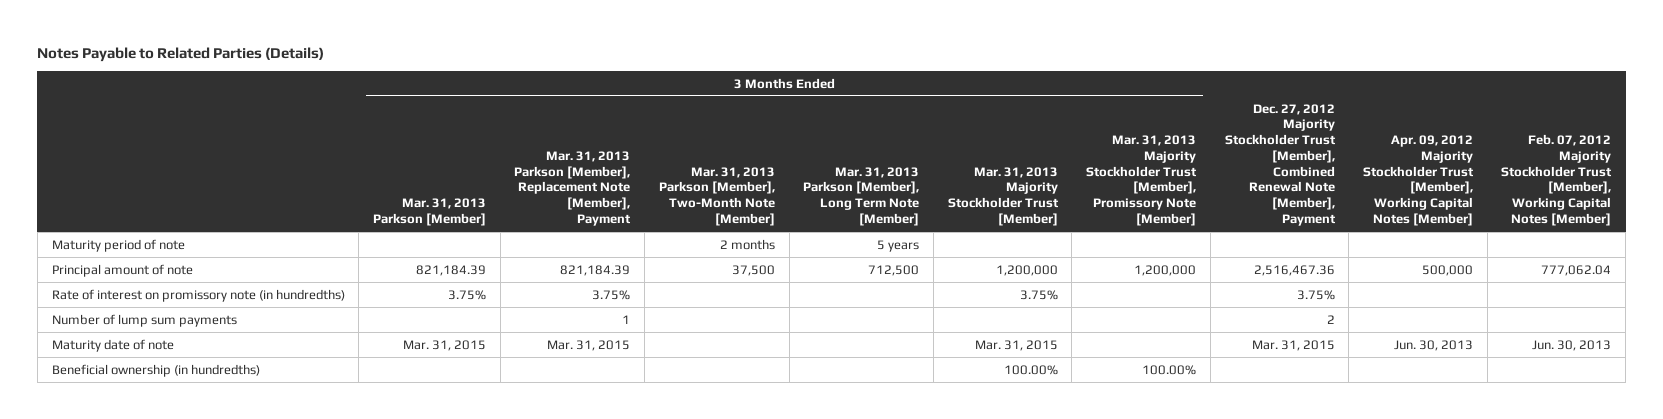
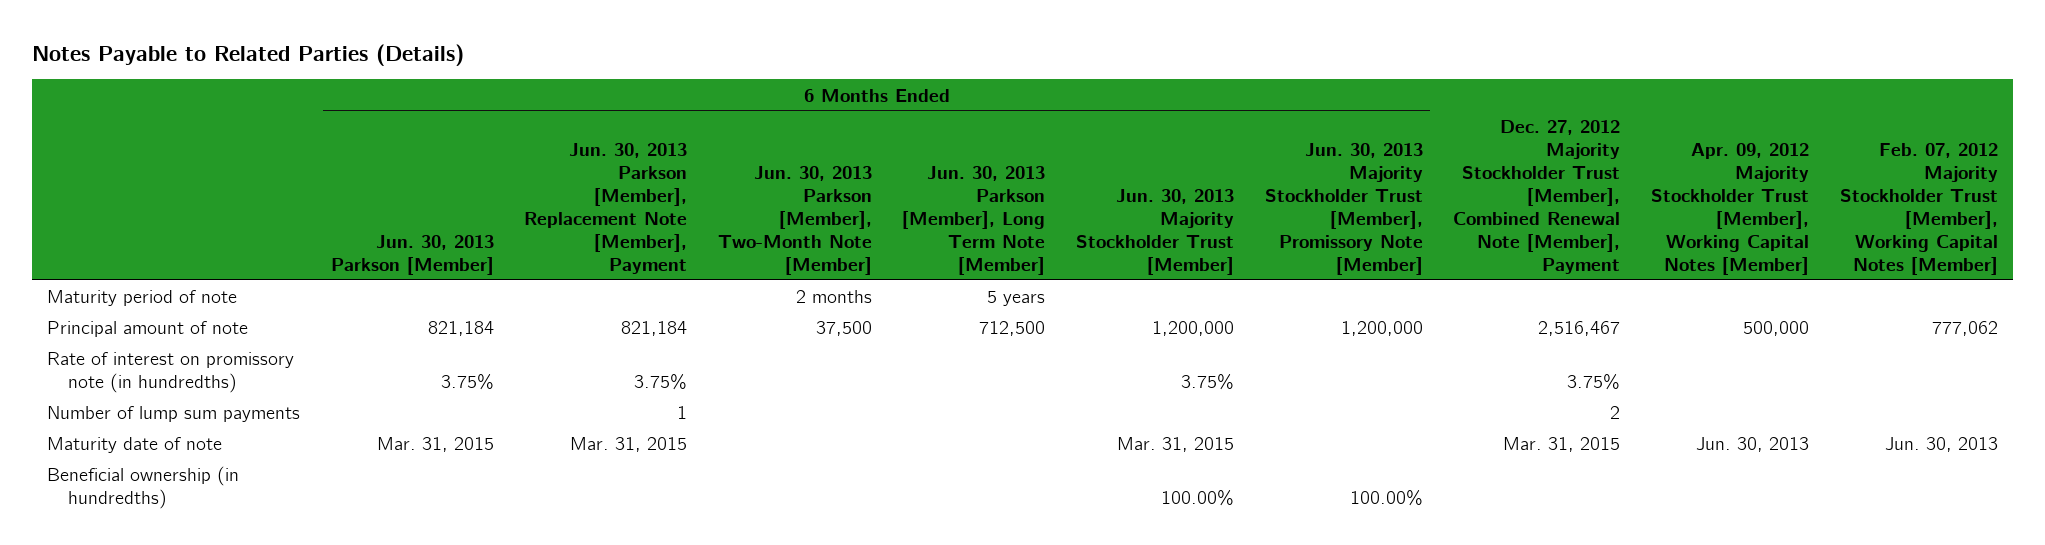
- | 3 Months Ended Mar. 31, 2013 Parkson [Member] | 3 Months Ended Mar. 31, 2013 Parkson [Member], Replacement Note [Member], Payment | 3 Months Ended Mar. 31, 2013 Parkson [Member], Two-Month Note [Member] | 3 Months Ended Mar. 31, 2013 Parkson [Member], Long Term Note [Member] | 3 Months Ended Mar. 31, 2013 Majority Stockholder Trust [Member] | 3 Months Ended Mar. 31, 2013 Majority Stockholder Trust [Member], Promissory Note [Member] | Dec. 27, 2012 Majority Stockholder Trust [Member], Combined Renewal Note [Member], Payment | Apr. 09, 2012 Majority Stockholder Trust [Member], Working Capital Notes [Member] | Feb. 07, 2012 Majority Stockholder Trust [Member], Working Capital Notes [Member]
+ | 6 Months Ended Jun. 30, 2013 Parkson [Member] | 6 Months Ended Jun. 30, 2013 Parkson [Member], Replacement Note [Member], Payment | 6 Months Ended Jun. 30, 2013 Parkson [Member], Two-Month Note [Member] | 6 Months Ended Jun. 30, 2013 Parkson [Member], Long Term Note [Member] | 6 Months Ended Jun. 30, 2013 Majority Stockholder Trust [Member] | 6 Months Ended Jun. 30, 2013 Majority Stockholder Trust [Member], Promissory Note [Member] | Dec. 27, 2012 Majority Stockholder Trust [Member], Combined Renewal Note [Member], Payment | Apr. 09, 2012 Majority Stockholder Trust [Member], Working Capital Notes [Member] | Feb. 07, 2012 Majority Stockholder Trust [Member], Working Capital Notes [Member]
- Principal amount of note | 821,184.39 | 821,184.39 | 37,500 | 712,500 | 1,200,000 | 1,200,000 | 2,516,467.36 | 500,000 | 777,062.04
+ Principal amount of note | 821,184 | 821,184 | 37,500 | 712,500 | 1,200,000 | 1,200,000 | 2,516,467 | 500,000 | 777,062

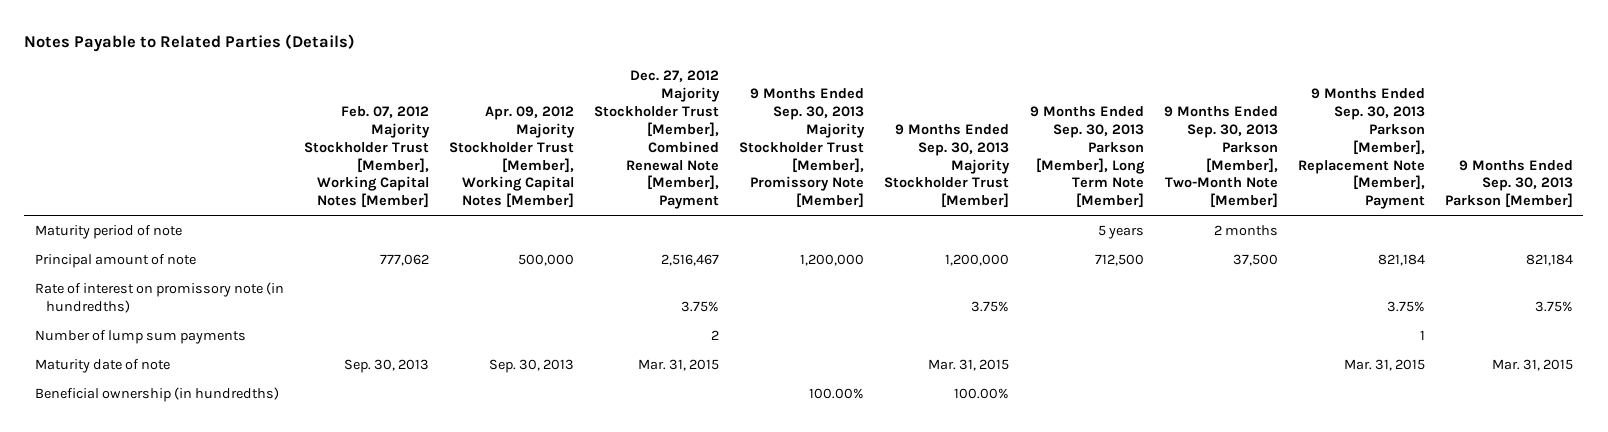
- | 6 Months Ended Jun. 30, 2013 Parkson [Member] | 6 Months Ended Jun. 30, 2013 Parkson [Member], Replacement Note [Member], Payment | 6 Months Ended Jun. 30, 2013 Parkson [Member], Two-Month Note [Member] | 6 Months Ended Jun. 30, 2013 Parkson [Member], Long Term Note [Member] | 6 Months Ended Jun. 30, 2013 Majority Stockholder Trust [Member] | 6 Months Ended Jun. 30, 2013 Majority Stockholder Trust [Member], Promissory Note [Member] | Dec. 27, 2012 Majority Stockholder Trust [Member], Combined Renewal Note [Member], Payment | Apr. 09, 2012 Majority Stockholder Trust [Member], Working Capital Notes [Member] | Feb. 07, 2012 Majority Stockholder Trust [Member], Working Capital Notes [Member]
+ | Feb. 07, 2012 Majority Stockholder Trust [Member], Working Capital Notes [Member] | Apr. 09, 2012 Majority Stockholder Trust [Member], Working Capital Notes [Member] | Dec. 27, 2012 Majority Stockholder Trust [Member], Combined Renewal Note [Member], Payment | 9 Months Ended Sep. 30, 2013 Majority Stockholder Trust [Member], Promissory Note [Member] | 9 Months Ended Sep. 30, 2013 Majority Stockholder Trust [Member] | 9 Months Ended Sep. 30, 2013 Parkson [Member], Long Term Note [Member] | 9 Months Ended Sep. 30, 2013 Parkson [Member], Two-Month Note [Member] | 9 Months Ended Sep. 30, 2013 Parkson [Member], Replacement Note [Member], Payment | 9 Months Ended Sep. 30, 2013 Parkson [Member]
- Maturity date of note | Mar. 31, 2015 | Mar. 31, 2015 | | | Mar. 31, 2015 | | Mar. 31, 2015 | Jun. 30, 2013 | Jun. 30, 2013
+ Maturity date of note | Sep. 30, 2013 | Sep. 30, 2013 | Mar. 31, 2015 | | Mar. 31, 2015 | | | Mar. 31, 2015 | Mar. 31, 2015

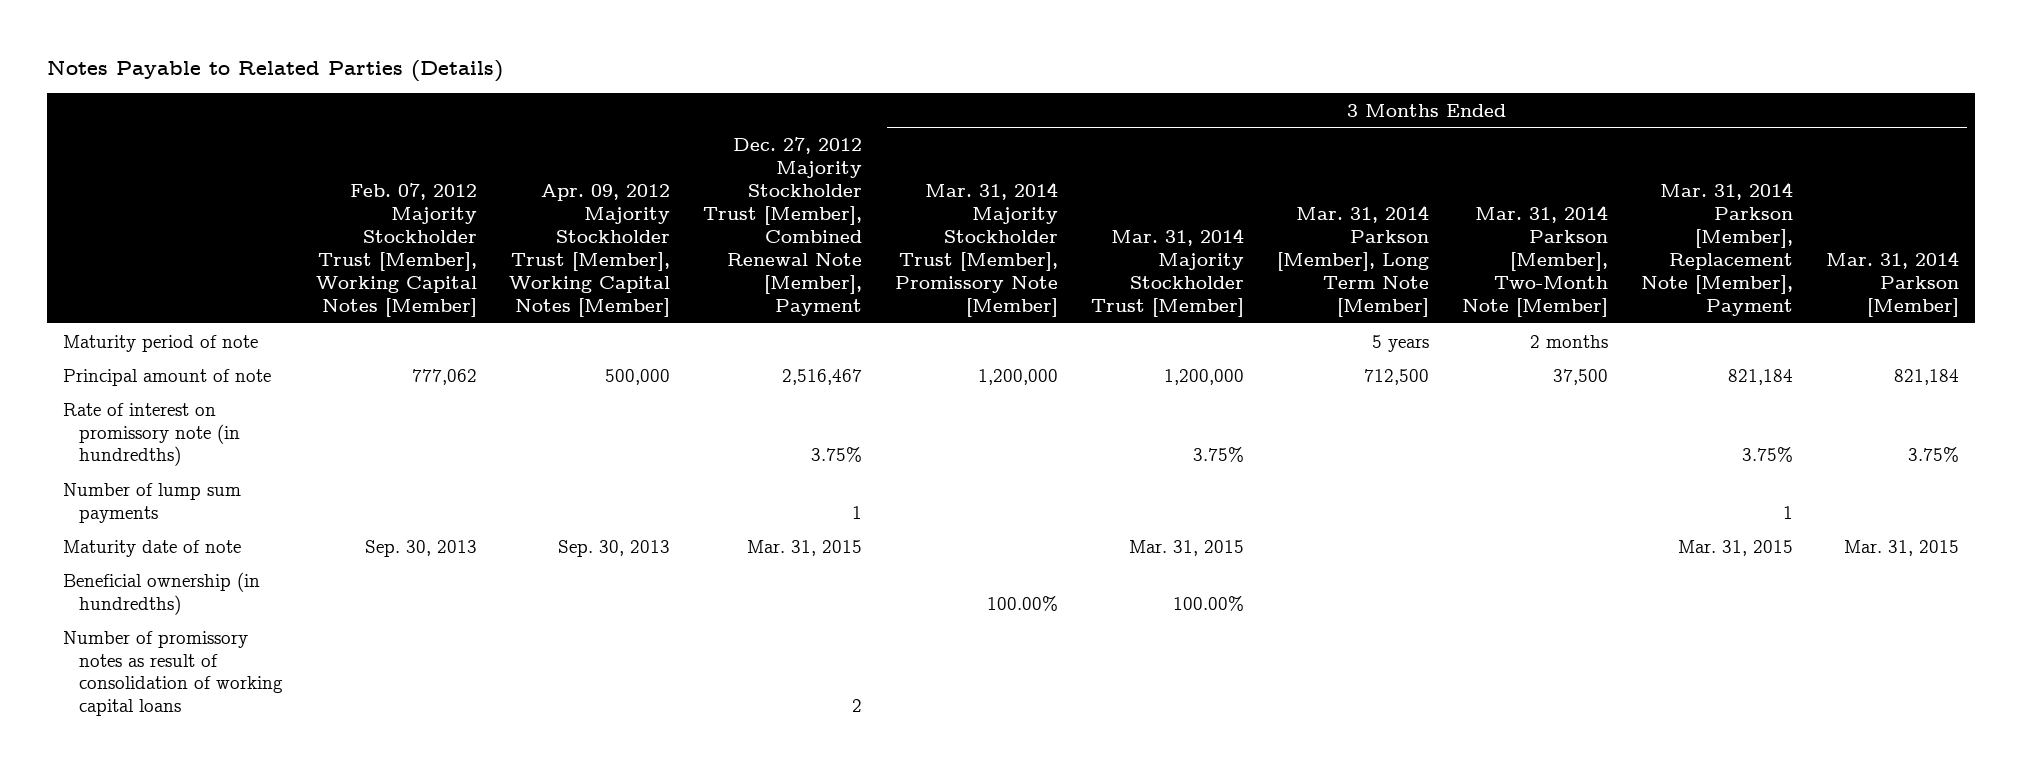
- | Feb. 07, 2012 Majority Stockholder Trust [Member], Working Capital Notes [Member] | Apr. 09, 2012 Majority Stockholder Trust [Member], Working Capital Notes [Member] | Dec. 27, 2012 Majority Stockholder Trust [Member], Combined Renewal Note [Member], Payment | 9 Months Ended Sep. 30, 2013 Majority Stockholder Trust [Member], Promissory Note [Member] | 9 Months Ended Sep. 30, 2013 Majority Stockholder Trust [Member] | 9 Months Ended Sep. 30, 2013 Parkson [Member], Long Term Note [Member] | 9 Months Ended Sep. 30, 2013 Parkson [Member], Two-Month Note [Member] | 9 Months Ended Sep. 30, 2013 Parkson [Member], Replacement Note [Member], Payment | 9 Months Ended Sep. 30, 2013 Parkson [Member]
+ | Feb. 07, 2012 Majority Stockholder Trust [Member], Working Capital Notes [Member] | Apr. 09, 2012 Majority Stockholder Trust [Member], Working Capital Notes [Member] | Dec. 27, 2012 Majority Stockholder Trust [Member], Combined Renewal Note [Member], Payment | 3 Months Ended Mar. 31, 2014 Majority Stockholder Trust [Member], Promissory Note [Member] | 3 Months Ended Mar. 31, 2014 Majority Stockholder Trust [Member] | 3 Months Ended Mar. 31, 2014 Parkson [Member], Long Term Note [Member] | 3 Months Ended Mar. 31, 2014 Parkson [Member], Two-Month Note [Member] | 3 Months Ended Mar. 31, 2014 Parkson [Member], Replacement Note [Member], Payment | 3 Months Ended Mar. 31, 2014 Parkson [Member]
- Number of lump sum payments | | | 2 | | | | | 1 |
+ Number of lump sum payments | | | 1 | | | | | 1 |
+ Number of promissory notes as result of consolidation of working capital loans | | | 2 | | | | | |

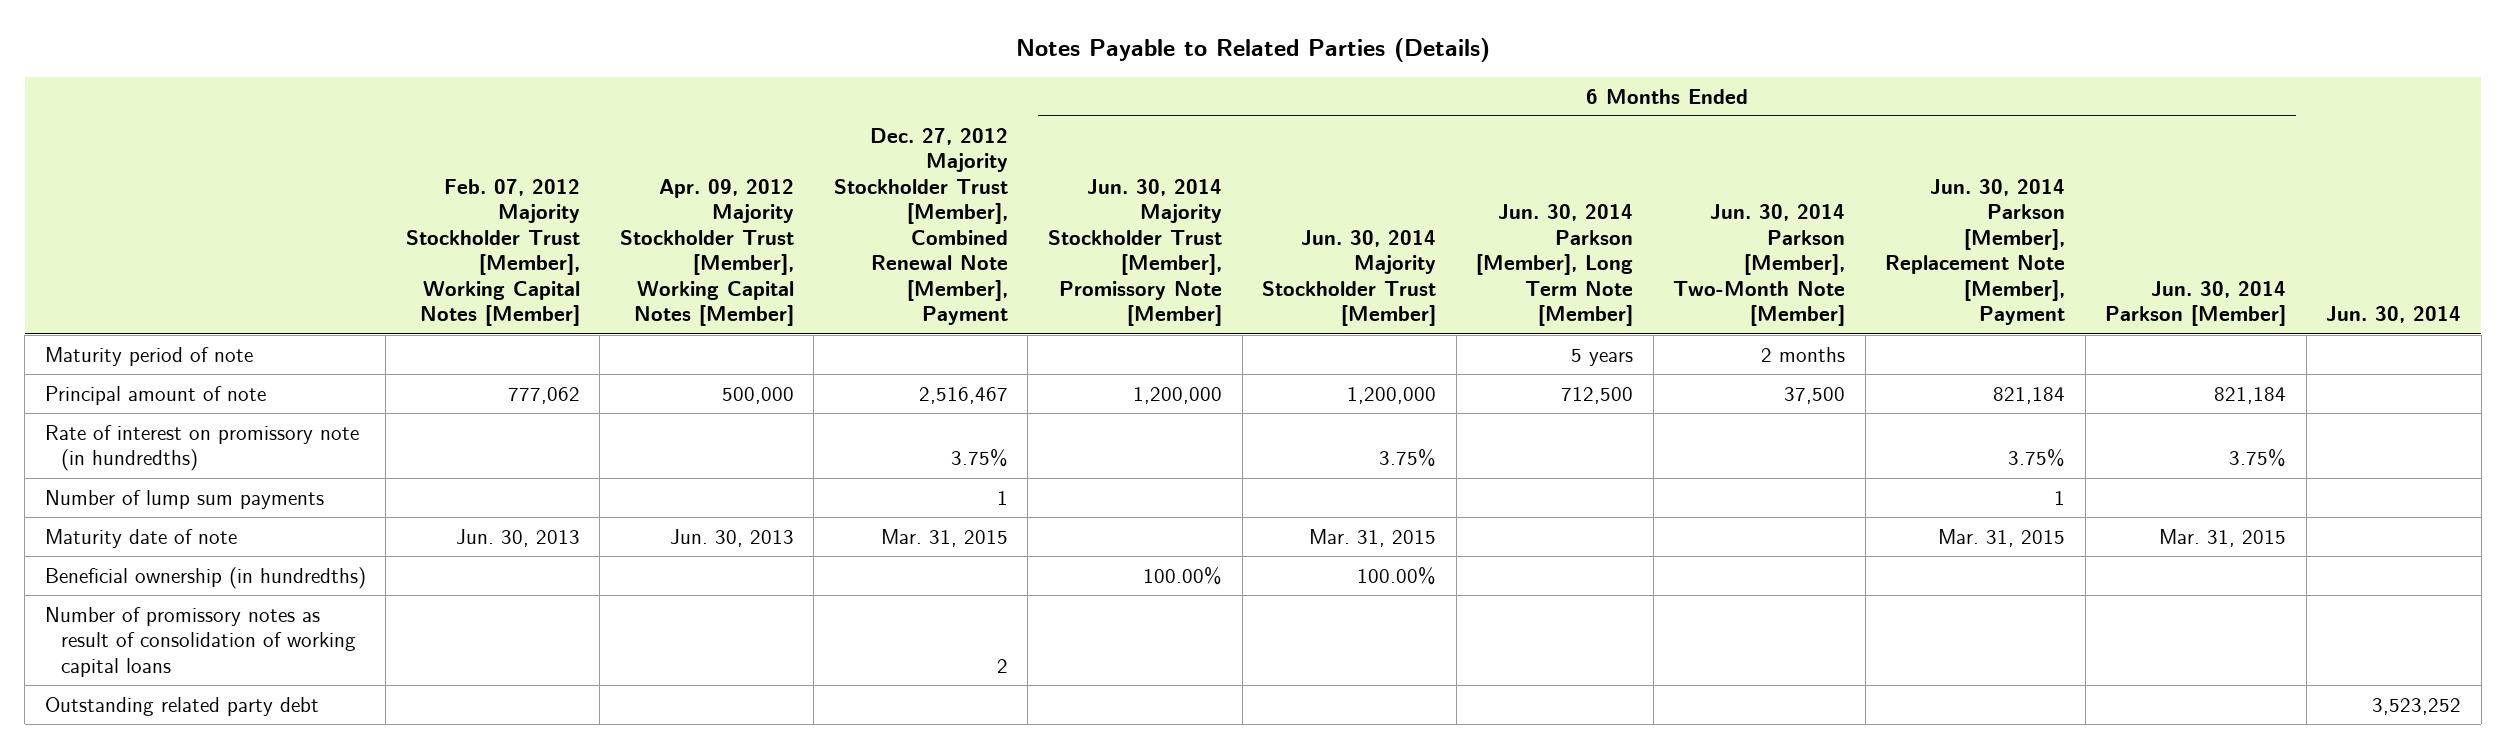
- | Feb. 07, 2012 Majority Stockholder Trust [Member], Working Capital Notes [Member] | Apr. 09, 2012 Majority Stockholder Trust [Member], Working Capital Notes [Member] | Dec. 27, 2012 Majority Stockholder Trust [Member], Combined Renewal Note [Member], Payment | 3 Months Ended Mar. 31, 2014 Majority Stockholder Trust [Member], Promissory Note [Member] | 3 Months Ended Mar. 31, 2014 Majority Stockholder Trust [Member] | 3 Months Ended Mar. 31, 2014 Parkson [Member], Long Term Note [Member] | 3 Months Ended Mar. 31, 2014 Parkson [Member], Two-Month Note [Member] | 3 Months Ended Mar. 31, 2014 Parkson [Member], Replacement Note [Member], Payment | 3 Months Ended Mar. 31, 2014 Parkson [Member]
+ | Feb. 07, 2012 Majority Stockholder Trust [Member], Working Capital Notes [Member] | Apr. 09, 2012 Majority Stockholder Trust [Member], Working Capital Notes [Member] | Dec. 27, 2012 Majority Stockholder Trust [Member], Combined Renewal Note [Member], Payment | 6 Months Ended Jun. 30, 2014 Majority Stockholder Trust [Member], Promissory Note [Member] | 6 Months Ended Jun. 30, 2014 Majority Stockholder Trust [Member] | 6 Months Ended Jun. 30, 2014 Parkson [Member], Long Term Note [Member] | 6 Months Ended Jun. 30, 2014 Parkson [Member], Two-Month Note [Member] | 6 Months Ended Jun. 30, 2014 Parkson [Member], Replacement Note [Member], Payment | 6 Months Ended Jun. 30, 2014 Parkson [Member] | Jun. 30, 2014
- Maturity date of note | Sep. 30, 2013 | Sep. 30, 2013 | Mar. 31, 2015 | | Mar. 31, 2015 | | | Mar. 31, 2015 | Mar. 31, 2015
+ Maturity date of note | Jun. 30, 2013 | Jun. 30, 2013 | Mar. 31, 2015 | | Mar. 31, 2015 | | | Mar. 31, 2015 | Mar. 31, 2015 |
+ Outstanding related party debt | | | | | | | | | | 3,523,252

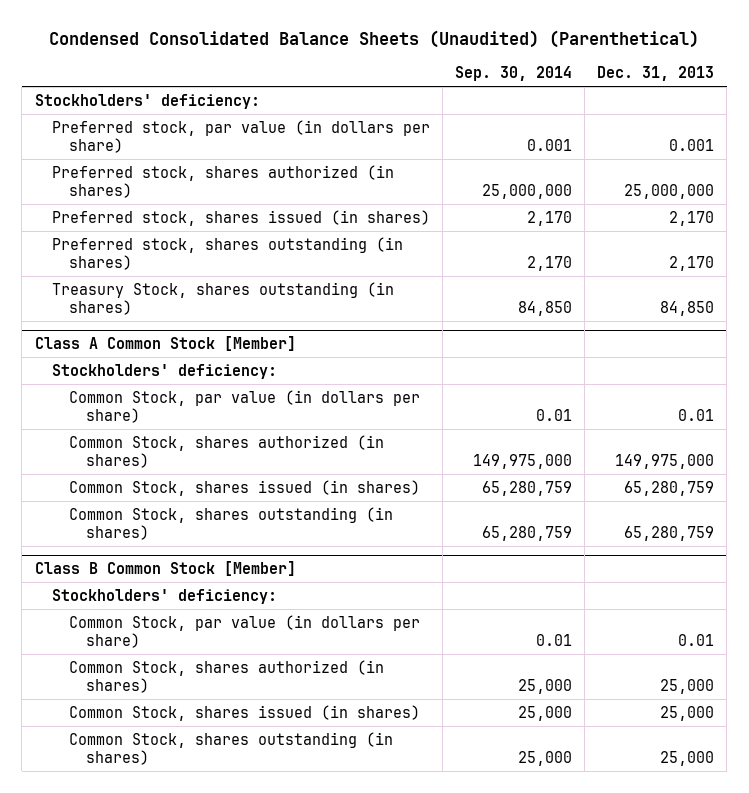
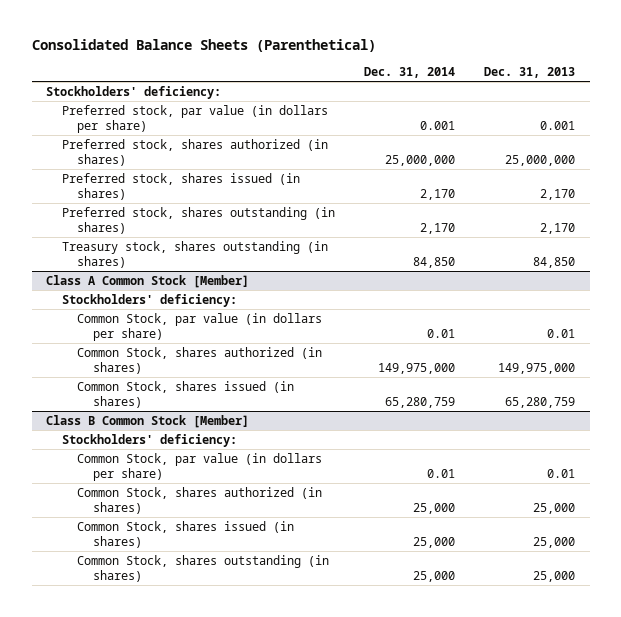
- Condensed Consolidated Balance Sheets (Unaudited) (Parenthetical)
+ Consolidated Balance Sheets (Parenthetical)
- | Sep. 30, 2014 | Dec. 31, 2013
+ | Dec. 31, 2014 | Dec. 31, 2013
- Treasury Stock, shares outstanding (in shares) | 84,850 | 84,850
+ Treasury stock, shares outstanding (in shares) | 84,850 | 84,850
@ Class A Common Stock [Member]
- Common Stock, shares outstanding (in shares) | 65,280,759 | 65,280,759

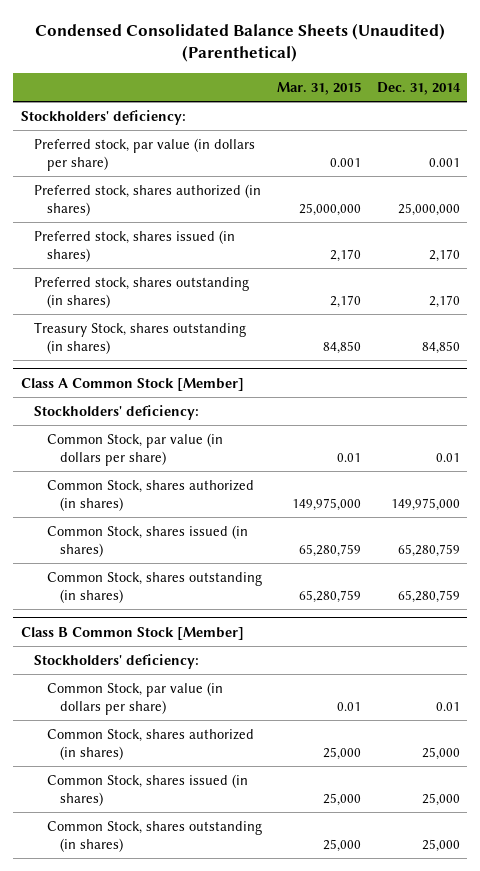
- Consolidated Balance Sheets (Parenthetical)
+ Condensed Consolidated Balance Sheets (Unaudited) (Parenthetical)
- | Dec. 31, 2014 | Dec. 31, 2013
+ | Mar. 31, 2015 | Dec. 31, 2014
- Treasury stock, shares outstanding (in shares) | 84,850 | 84,850
+ Treasury Stock, shares outstanding (in shares) | 84,850 | 84,850
@ Class A Common Stock [Member]
+ Common Stock, shares outstanding (in shares) | 65,280,759 | 65,280,759

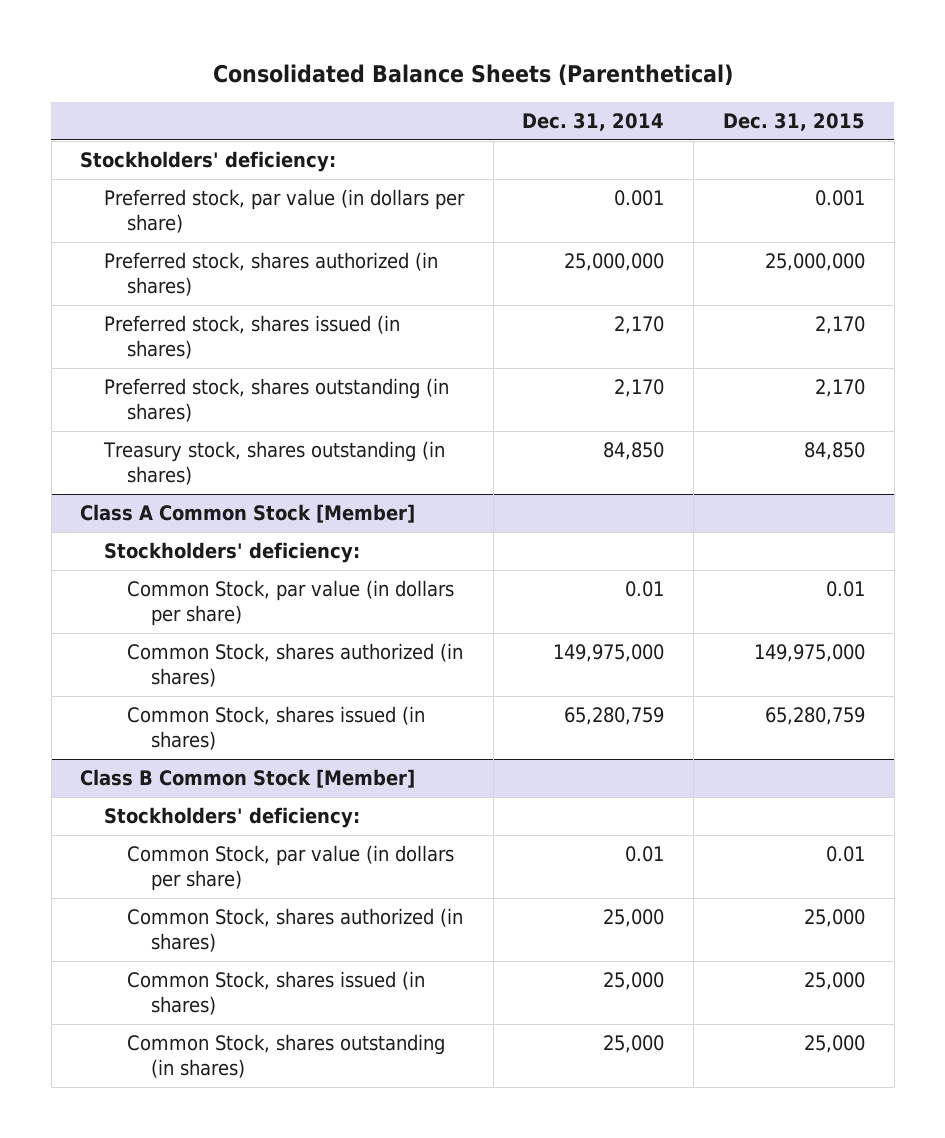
- Condensed Consolidated Balance Sheets (Unaudited) (Parenthetical)
+ Consolidated Balance Sheets (Parenthetical)
- | Mar. 31, 2015 | Dec. 31, 2014
+ | Dec. 31, 2014 | Dec. 31, 2015
- Treasury Stock, shares outstanding (in shares) | 84,850 | 84,850
+ Treasury stock, shares outstanding (in shares) | 84,850 | 84,850
@ Class A Common Stock [Member]
- Common Stock, shares outstanding (in shares) | 65,280,759 | 65,280,759

